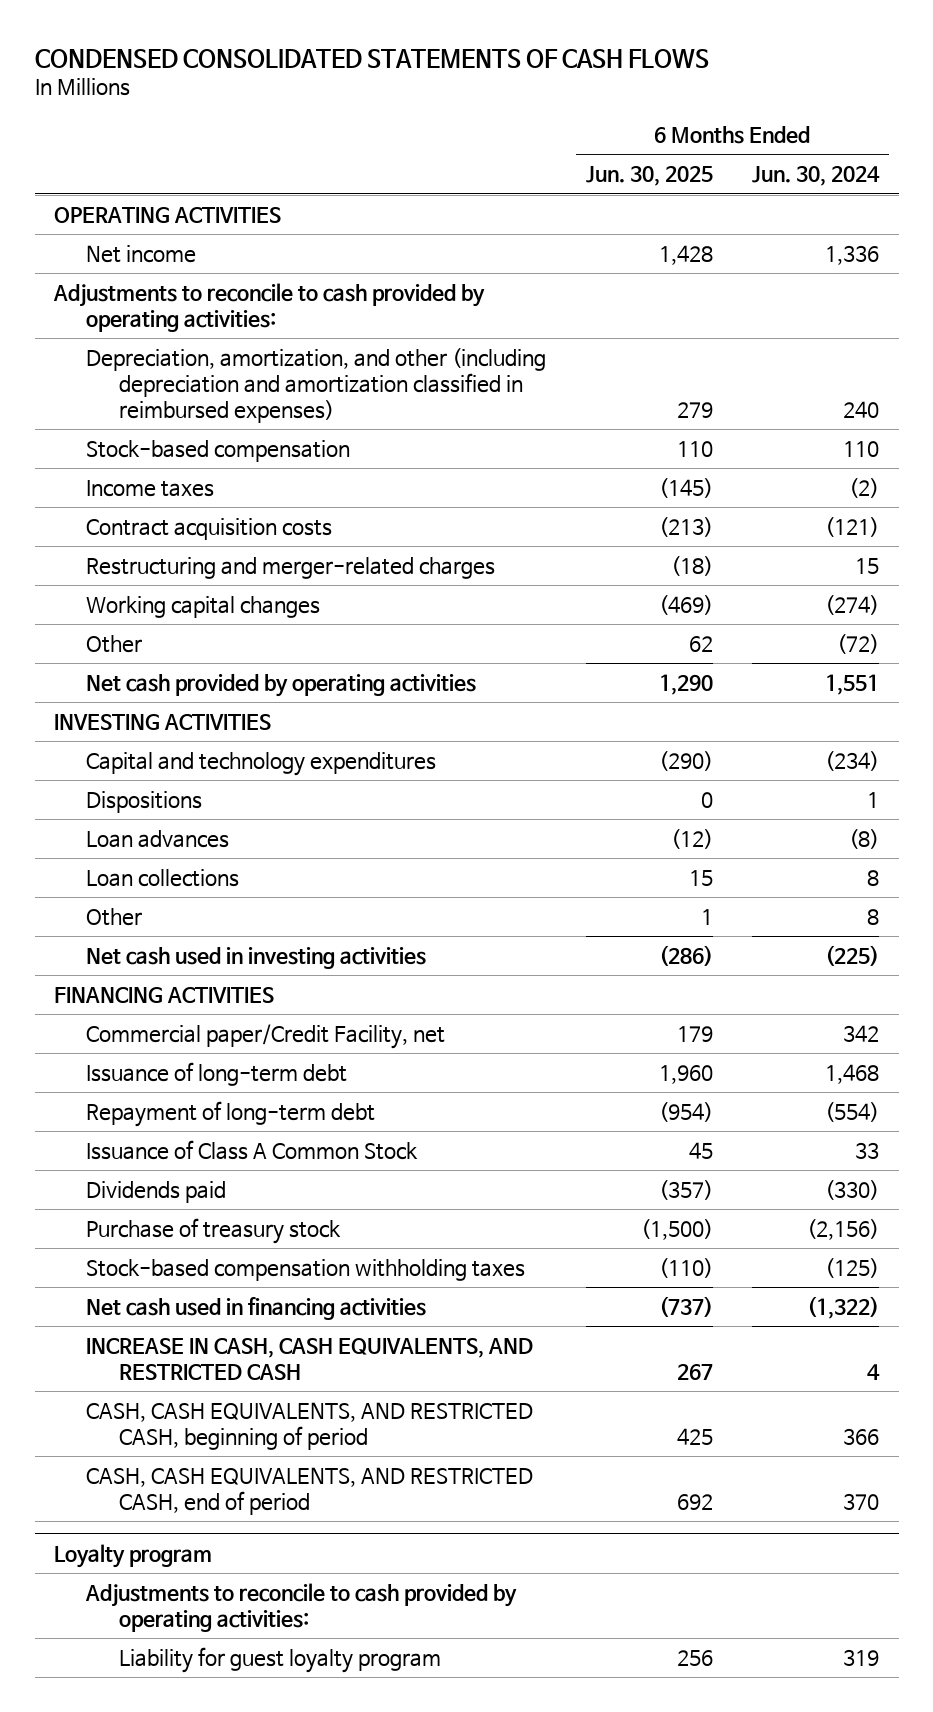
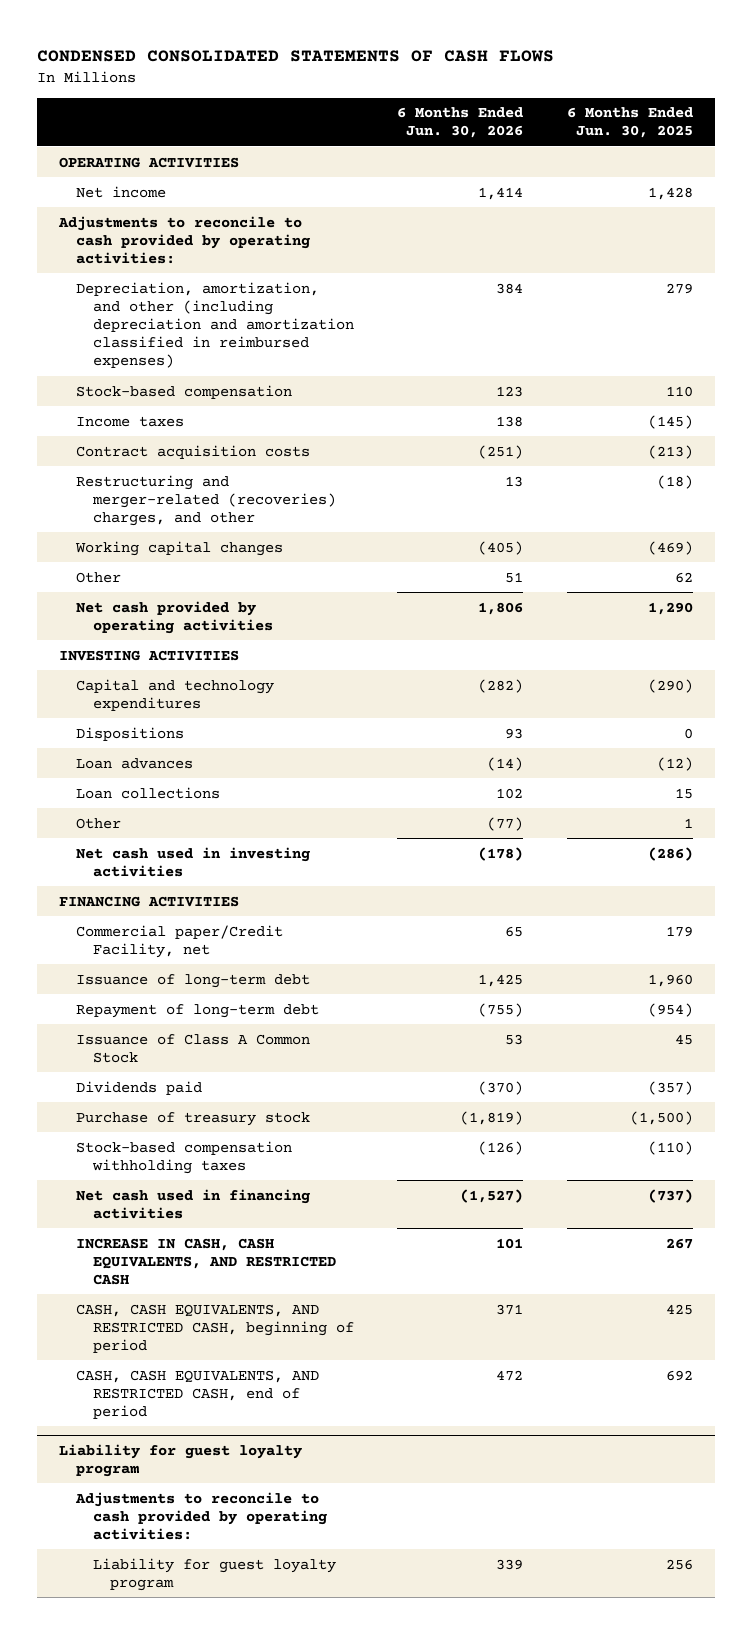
- | 6 Months Ended Jun. 30, 2025 | 6 Months Ended Jun. 30, 2024
+ | 6 Months Ended Jun. 30, 2026 | 6 Months Ended Jun. 30, 2025
- Restructuring and merger-related charges | (18) | 15
+ Restructuring and merger-related (recoveries) charges, and other | 13 | (18)
- Loyalty program
+ Liability for guest loyalty program

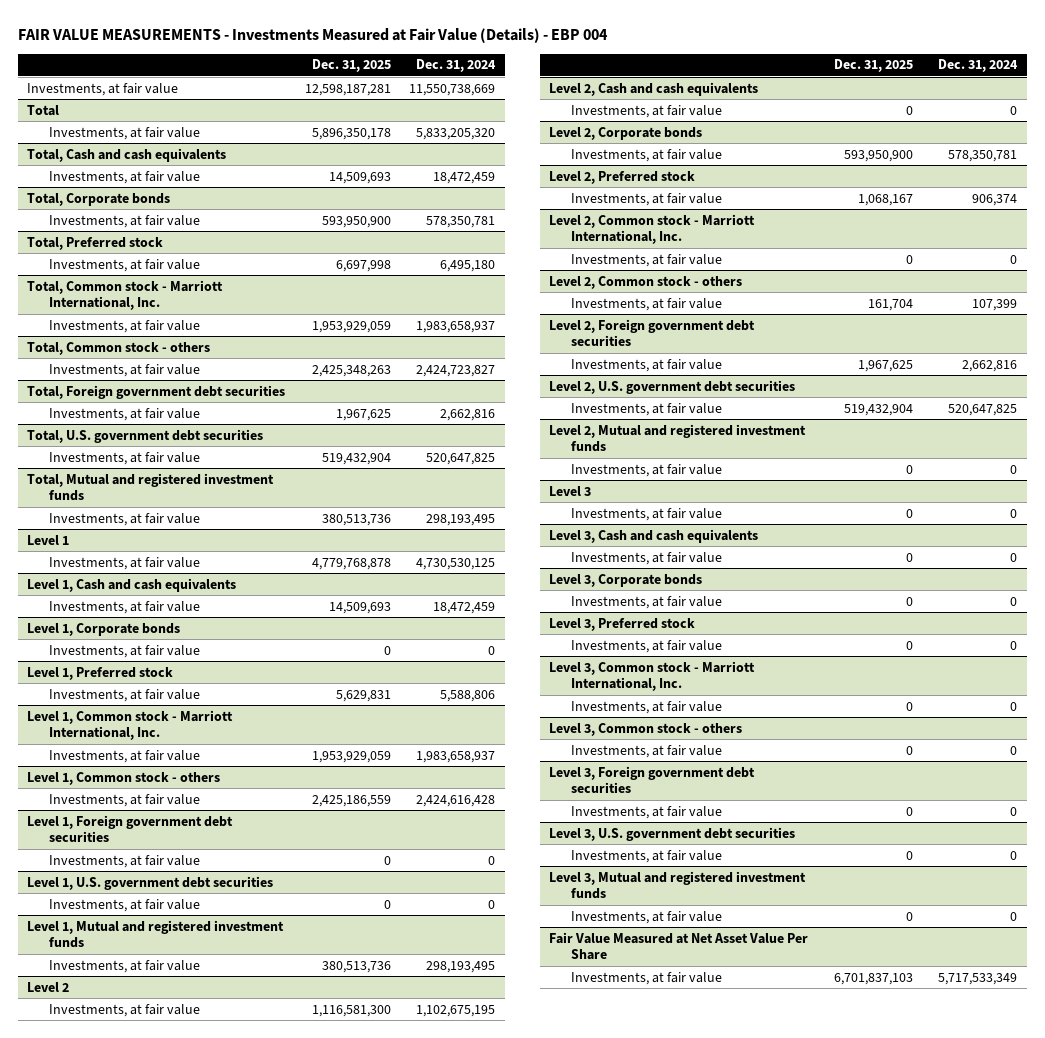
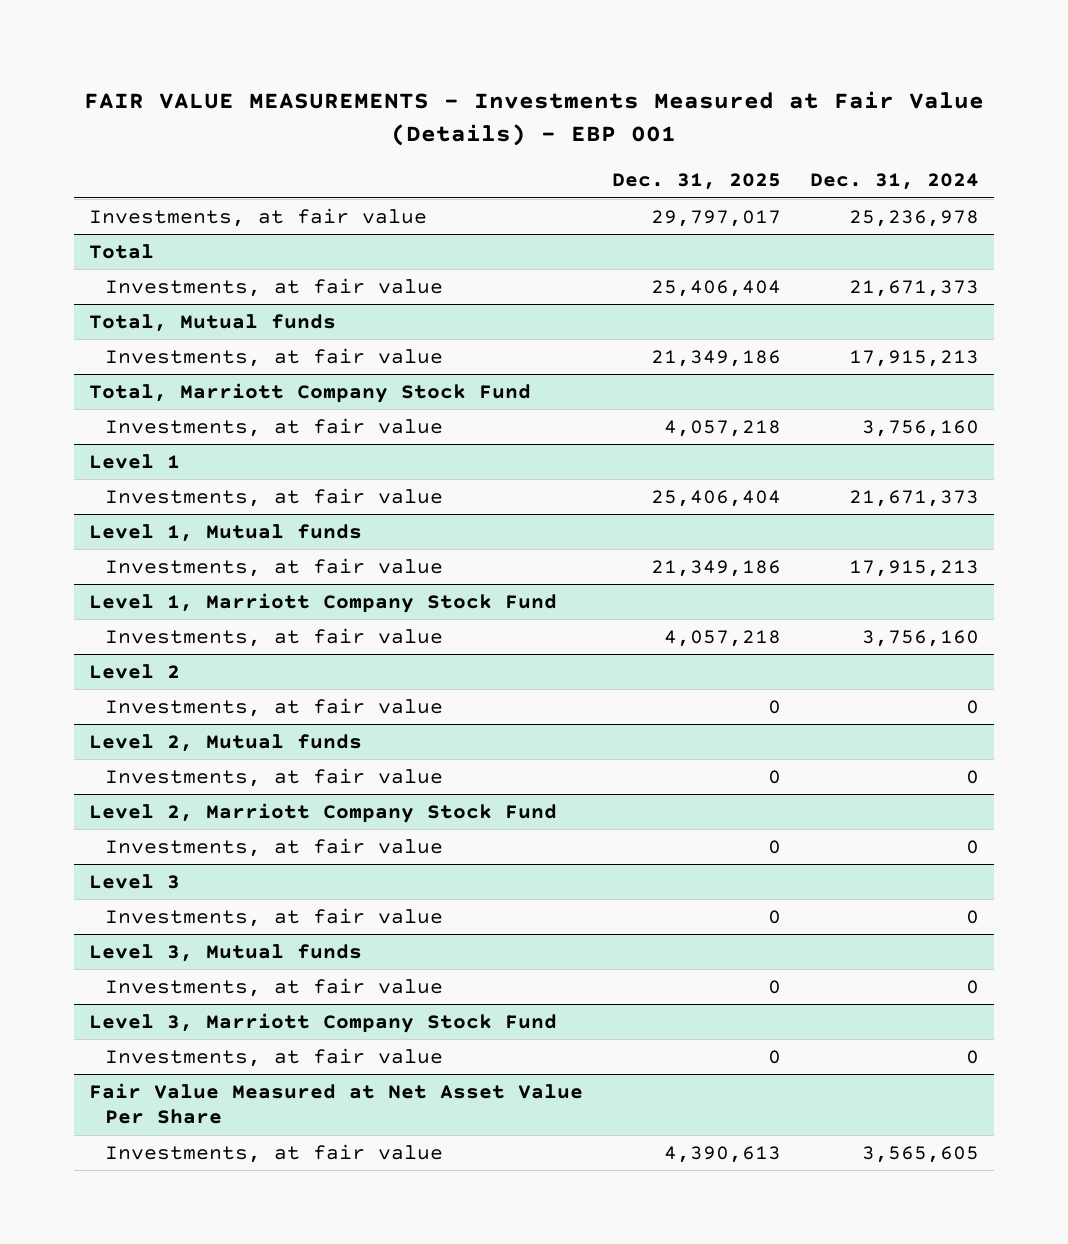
- FAIR VALUE MEASUREMENTS - Investments Measured at Fair Value (Details) - EBP 004
+ FAIR VALUE MEASUREMENTS - Investments Measured at Fair Value (Details) - EBP 001
- Investments, at fair value | 12,598,187,281 | 11,550,738,669
+ Investments, at fair value | 29,797,017 | 25,236,978
@ Total
- Investments, at fair value | 5,896,350,178 | 5,833,205,320
- Total, Cash and cash equivalents
- Investments, at fair value | 14,509,693 | 18,472,459
- Total, Corporate bonds
- Investments, at fair value | 593,950,900 | 578,350,781
- Total, Preferred stock
- Investments, at fair value | 6,697,998 | 6,495,180
- Total, Common stock - Marriott International, Inc.
- Investments, at fair value | 1,953,929,059 | 1,983,658,937
- Total, Common stock - others
- Investments, at fair value | 2,425,348,263 | 2,424,723,827
- Total, Foreign government debt securities
- Investments, at fair value | 1,967,625 | 2,662,816
- Total, U.S. government debt securities
- Investments, at fair value | 519,432,904 | 520,647,825
- Total, Mutual and registered investment funds
- Investments, at fair value | 380,513,736 | 298,193,495
@ Total
+ Investments, at fair value | 25,406,404 | 21,671,373
+ Total, Mutual funds
+ Investments, at fair value | 21,349,186 | 17,915,213
+ Total, Marriott Company Stock Fund
+ Investments, at fair value | 4,057,218 | 3,756,160
@ Level 1
- Investments, at fair value | 4,779,768,878 | 4,730,530,125
- Level 1, Cash and cash equivalents
- Investments, at fair value | 14,509,693 | 18,472,459
- Level 1, Corporate bonds
- Investments, at fair value | 0 | 0
- Level 1, Preferred stock
- Investments, at fair value | 5,629,831 | 5,588,806
- Level 1, Common stock - Marriott International, Inc.
- Investments, at fair value | 1,953,929,059 | 1,983,658,937
- Level 1, Common stock - others
- Investments, at fair value | 2,425,186,559 | 2,424,616,428
- Level 1, Foreign government debt securities
- Investments, at fair value | 0 | 0
- Level 1, U.S. government debt securities
- Investments, at fair value | 0 | 0
- Level 1, Mutual and registered investment funds
- Investments, at fair value | 380,513,736 | 298,193,495
@ Level 1
+ Investments, at fair value | 25,406,404 | 21,671,373
+ Level 1, Mutual funds
+ Investments, at fair value | 21,349,186 | 17,915,213
+ Level 1, Marriott Company Stock Fund
+ Investments, at fair value | 4,057,218 | 3,756,160
@ Level 2
- Investments, at fair value | 1,116,581,300 | 1,102,675,195
- Level 2, Cash and cash equivalents
- Level 2, Corporate bonds
- Investments, at fair value | 593,950,900 | 578,350,781
- Level 2, Preferred stock
- Investments, at fair value | 1,068,167 | 906,374
- Level 2, Common stock - Marriott International, Inc.
+ Level 2, Mutual funds
- Level 2, Common stock - others
- Investments, at fair value | 161,704 | 107,399
- Level 2, Foreign government debt securities
- Investments, at fair value | 1,967,625 | 2,662,816
- Level 2, U.S. government debt securities
- Investments, at fair value | 519,432,904 | 520,647,825
- Level 2, Mutual and registered investment funds
+ Level 2, Marriott Company Stock Fund
- Level 3, Cash and cash equivalents
- Investments, at fair value | 0 | 0
- Level 3, Corporate bonds
- Investments, at fair value | 0 | 0
- Level 3, Preferred stock
- Investments, at fair value | 0 | 0
- Level 3, Common stock - Marriott International, Inc.
- Investments, at fair value | 0 | 0
- Level 3, Common stock - others
- Investments, at fair value | 0 | 0
- Level 3, Foreign government debt securities
- Investments, at fair value | 0 | 0
- Level 3, U.S. government debt securities
+ Level 3, Mutual funds
- Level 3, Mutual and registered investment funds
+ Level 3, Marriott Company Stock Fund
@ Fair Value Measured at Net Asset Value Per Share
- Investments, at fair value | 6,701,837,103 | 5,717,533,349
+ Investments, at fair value | 4,390,613 | 3,565,605

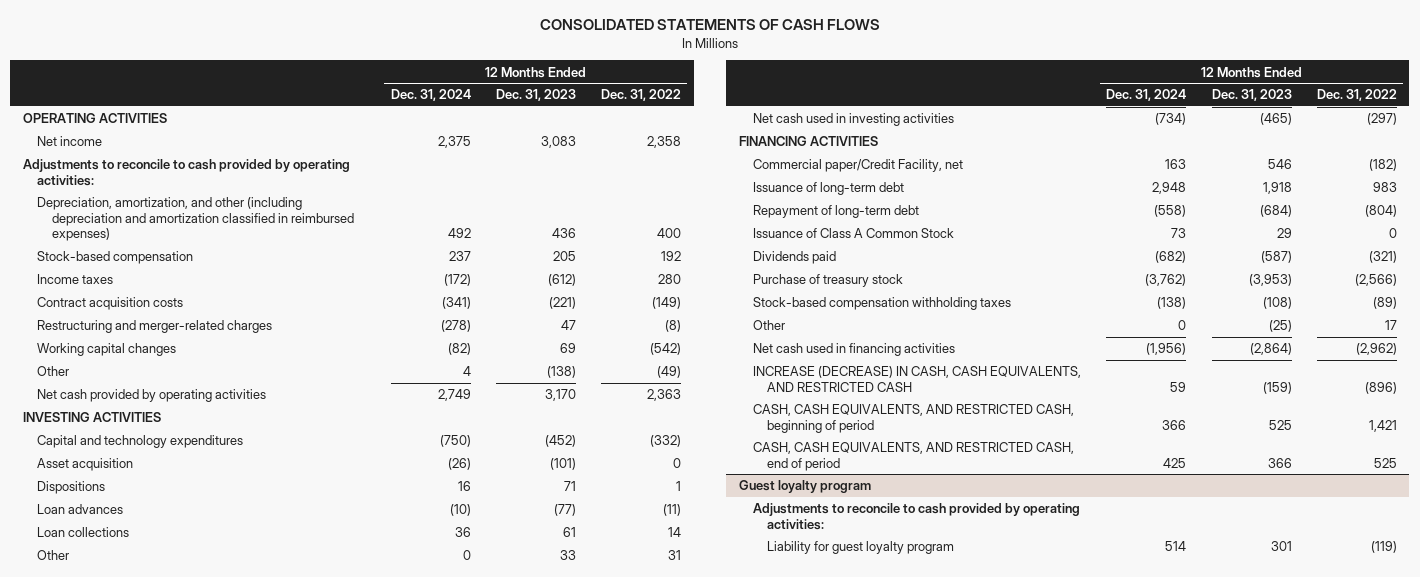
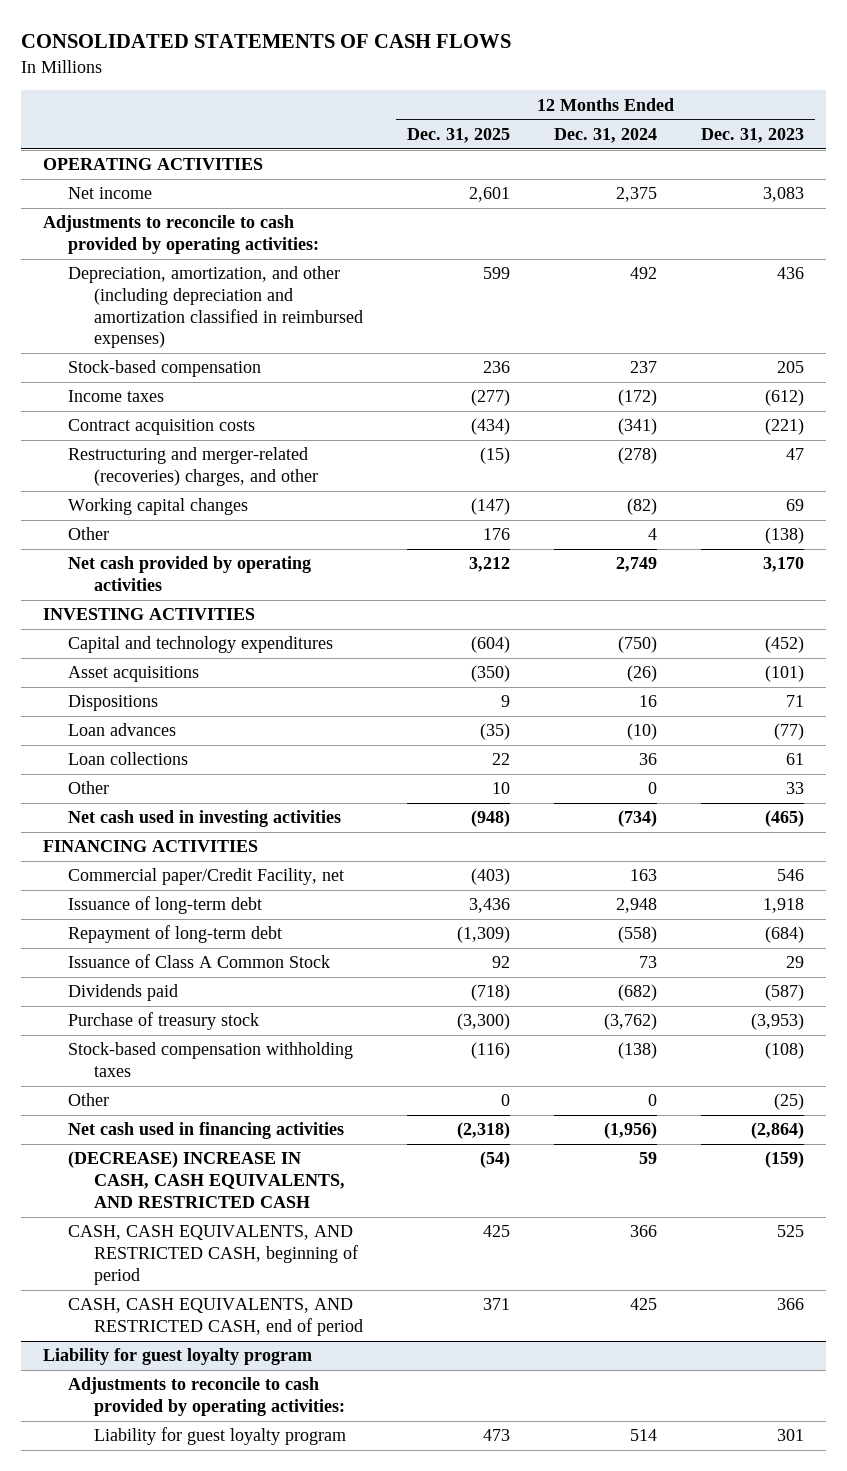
- | 12 Months Ended Dec. 31, 2024 | 12 Months Ended Dec. 31, 2023 | 12 Months Ended Dec. 31, 2022
+ | 12 Months Ended Dec. 31, 2025 | 12 Months Ended Dec. 31, 2024 | 12 Months Ended Dec. 31, 2023
- Restructuring and merger-related charges | (278) | 47 | (8)
+ Restructuring and merger-related (recoveries) charges, and other | (15) | (278) | 47
- Asset acquisition | (26) | (101) | 0
+ Asset acquisitions | (350) | (26) | (101)
- INCREASE (DECREASE) IN CASH, CASH EQUIVALENTS, AND RESTRICTED CASH | 59 | (159) | (896)
+ (DECREASE) INCREASE IN CASH, CASH EQUIVALENTS, AND RESTRICTED CASH | (54) | 59 | (159)
- Guest loyalty program
+ Liability for guest loyalty program

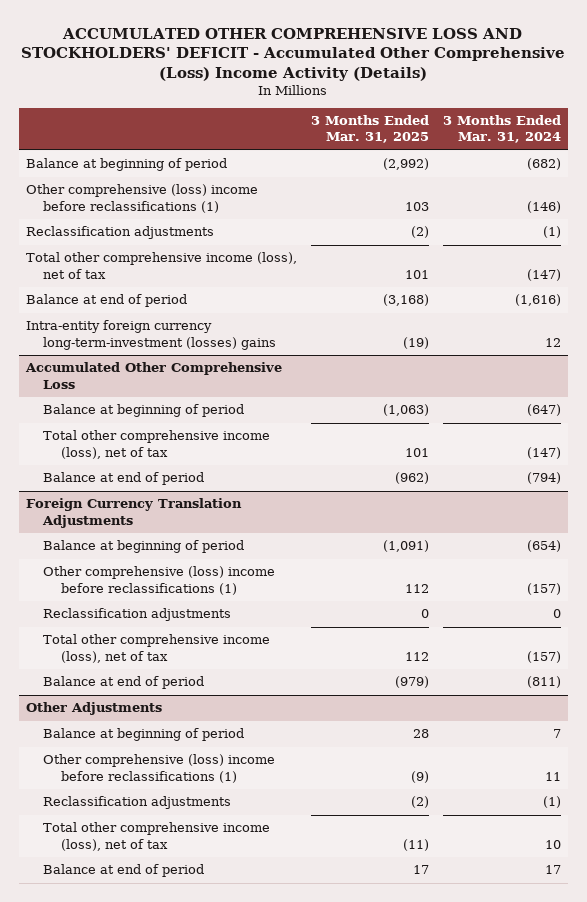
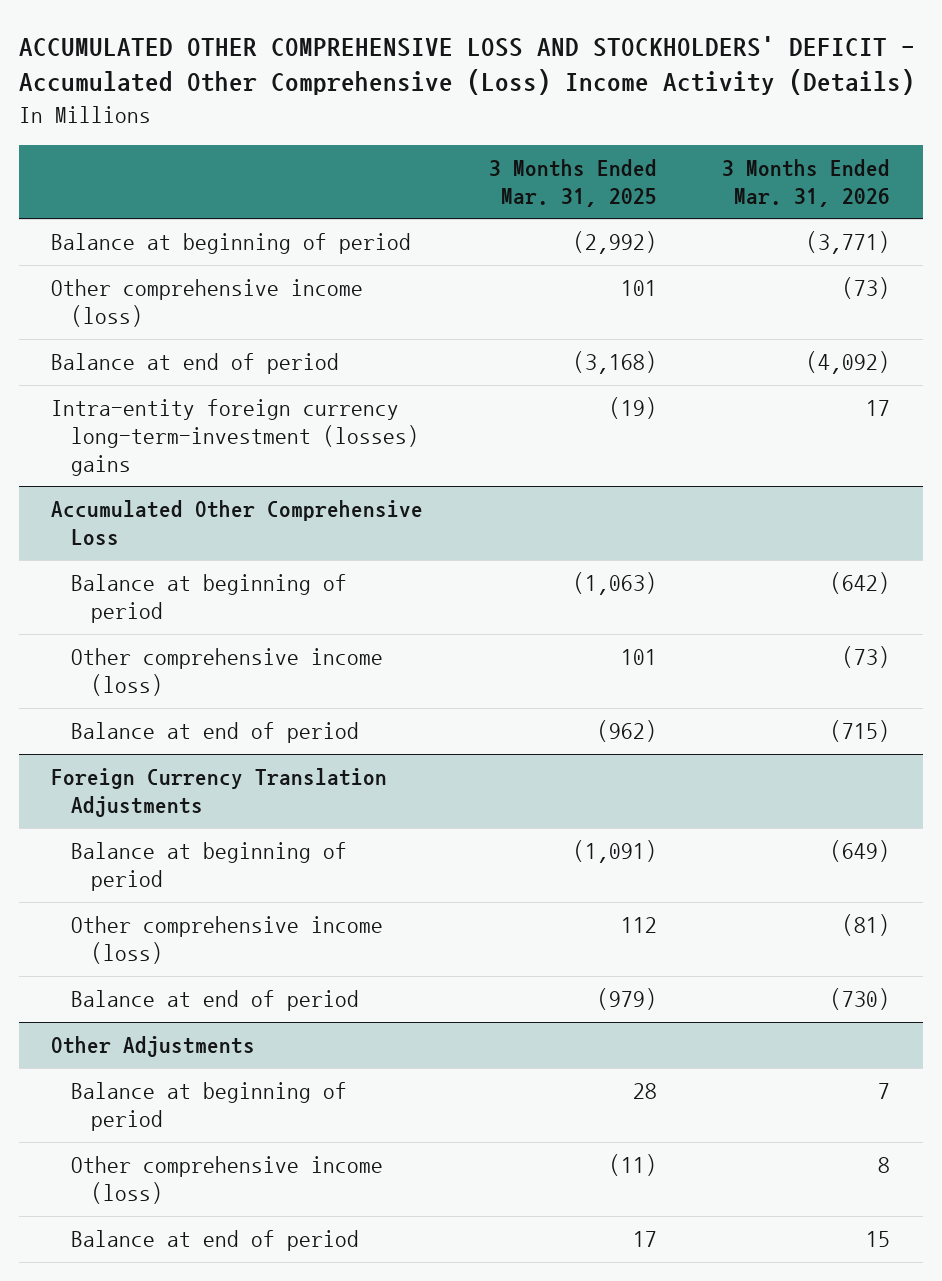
- | 3 Months Ended Mar. 31, 2025 | 3 Months Ended Mar. 31, 2024
+ | 3 Months Ended Mar. 31, 2025 | 3 Months Ended Mar. 31, 2026
- Other comprehensive (loss) income before reclassifications (1) | 103 | (146)
- Reclassification adjustments | (2) | (1)
- Total other comprehensive income (loss), net of tax | 101 | (147)
+ Other comprehensive income (loss) | 101 | (73)
@ Accumulated Other Comprehensive Loss
- Total other comprehensive income (loss), net of tax | 101 | (147)
+ Other comprehensive income (loss) | 101 | (73)
@ Foreign Currency Translation Adjustments
- Other comprehensive (loss) income before reclassifications (1) | 112 | (157)
- Reclassification adjustments | 0 | 0
- Total other comprehensive income (loss), net of tax | 112 | (157)
+ Other comprehensive income (loss) | 112 | (81)
@ Other Adjustments
- Other comprehensive (loss) income before reclassifications (1) | (9) | 11
- Reclassification adjustments | (2) | (1)
- Total other comprehensive income (loss), net of tax | (11) | 10
+ Other comprehensive income (loss) | (11) | 8

